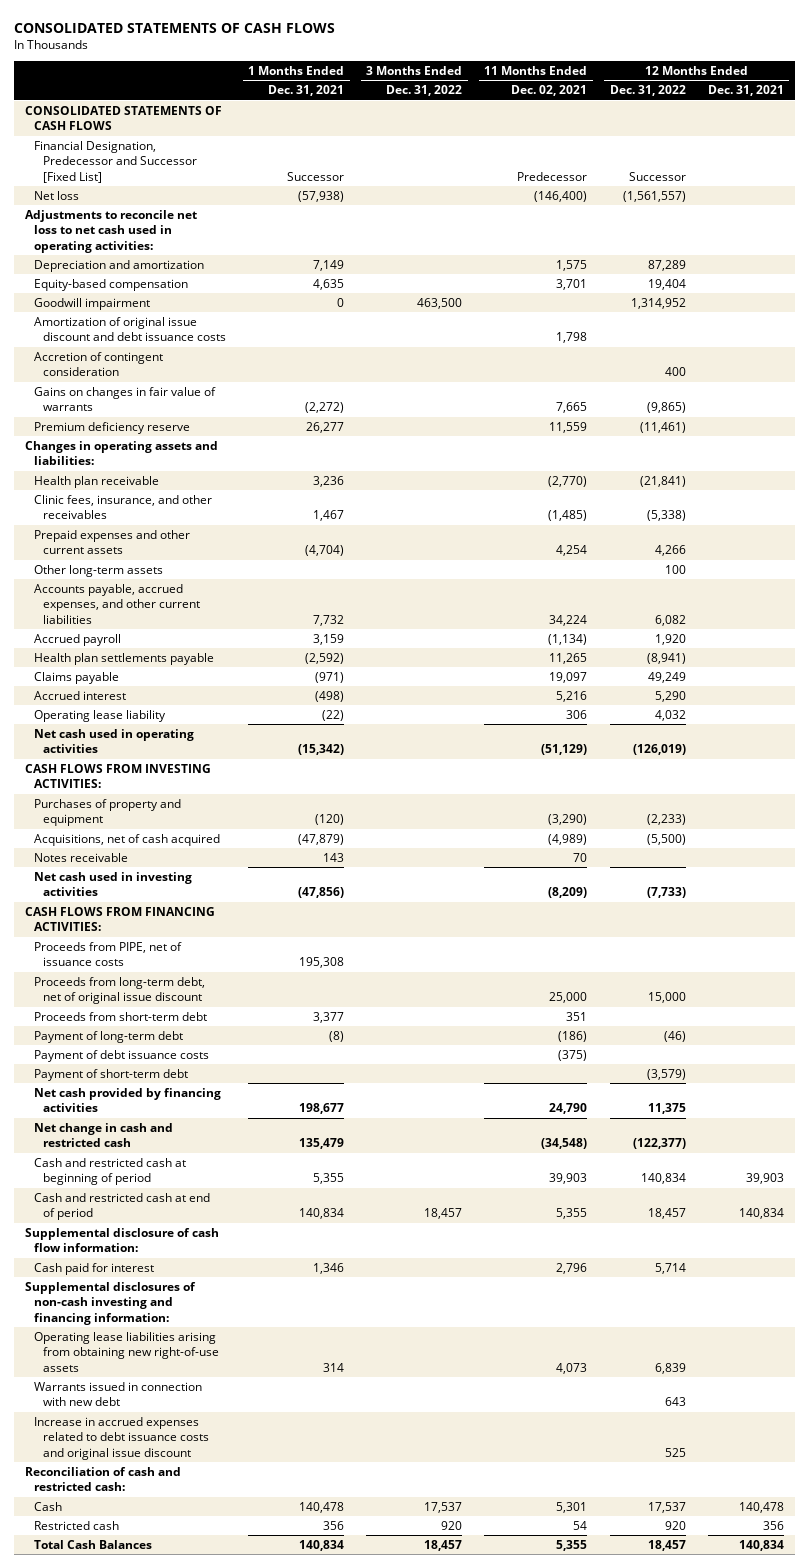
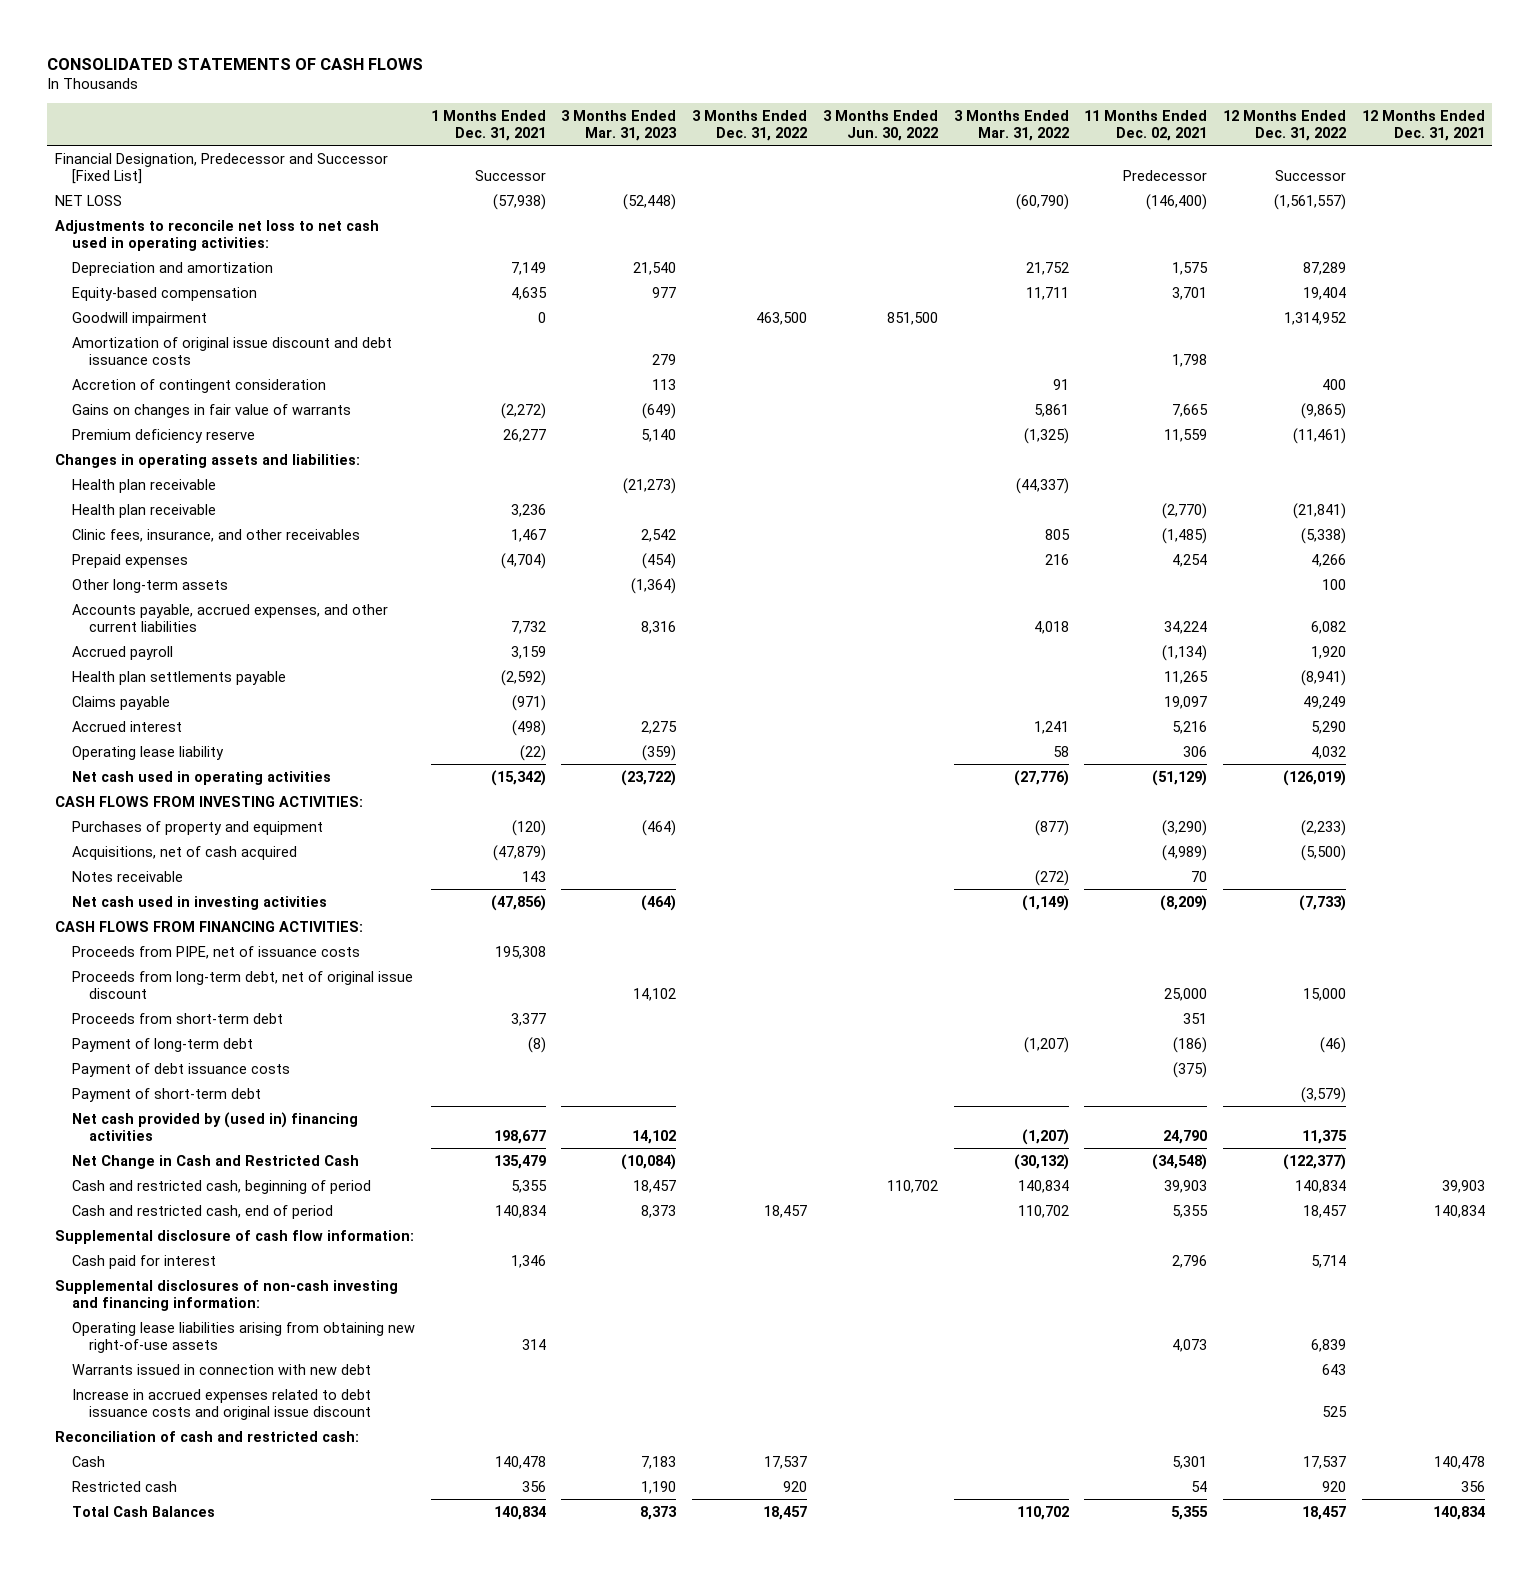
- | 1 Months Ended Dec. 31, 2021 | 3 Months Ended Dec. 31, 2022 | 11 Months Ended Dec. 02, 2021 | 12 Months Ended Dec. 31, 2022 | 12 Months Ended Dec. 31, 2021
+ | 1 Months Ended Dec. 31, 2021 | 3 Months Ended Mar. 31, 2023 | 3 Months Ended Dec. 31, 2022 | 3 Months Ended Jun. 30, 2022 | 3 Months Ended Mar. 31, 2022 | 11 Months Ended Dec. 02, 2021 | 12 Months Ended Dec. 31, 2022 | 12 Months Ended Dec. 31, 2021
- CONSOLIDATED STATEMENTS OF CASH FLOWS
- Net loss | (57,938) | | (146,400) | (1,561,557) |
+ NET LOSS | (57,938) | (52,448) | | | (60,790) | (146,400) | (1,561,557) |
+ Health plan receivable | | (21,273) | | | (44,337) | | |
- Prepaid expenses and other current assets | (4,704) | | 4,254 | 4,266 |
+ Prepaid expenses | (4,704) | (454) | | | 216 | 4,254 | 4,266 |
- Net cash provided by financing activities | 198,677 | | 24,790 | 11,375 |
- Net change in cash and restricted cash | 135,479 | | (34,548) | (122,377) |
- Cash and restricted cash at beginning of period | 5,355 | | 39,903 | 140,834 | 39,903
- Cash and restricted cash at end of period | 140,834 | 18,457 | 5,355 | 18,457 | 140,834
+ Net cash provided by (used in) financing activities | 198,677 | 14,102 | | | (1,207) | 24,790 | 11,375 |
+ Net Change in Cash and Restricted Cash | 135,479 | (10,084) | | | (30,132) | (34,548) | (122,377) |
+ Cash and restricted cash, beginning of period | 5,355 | 18,457 | | 110,702 | 140,834 | 39,903 | 140,834 | 39,903
+ Cash and restricted cash, end of period | 140,834 | 8,373 | 18,457 | | 110,702 | 5,355 | 18,457 | 140,834

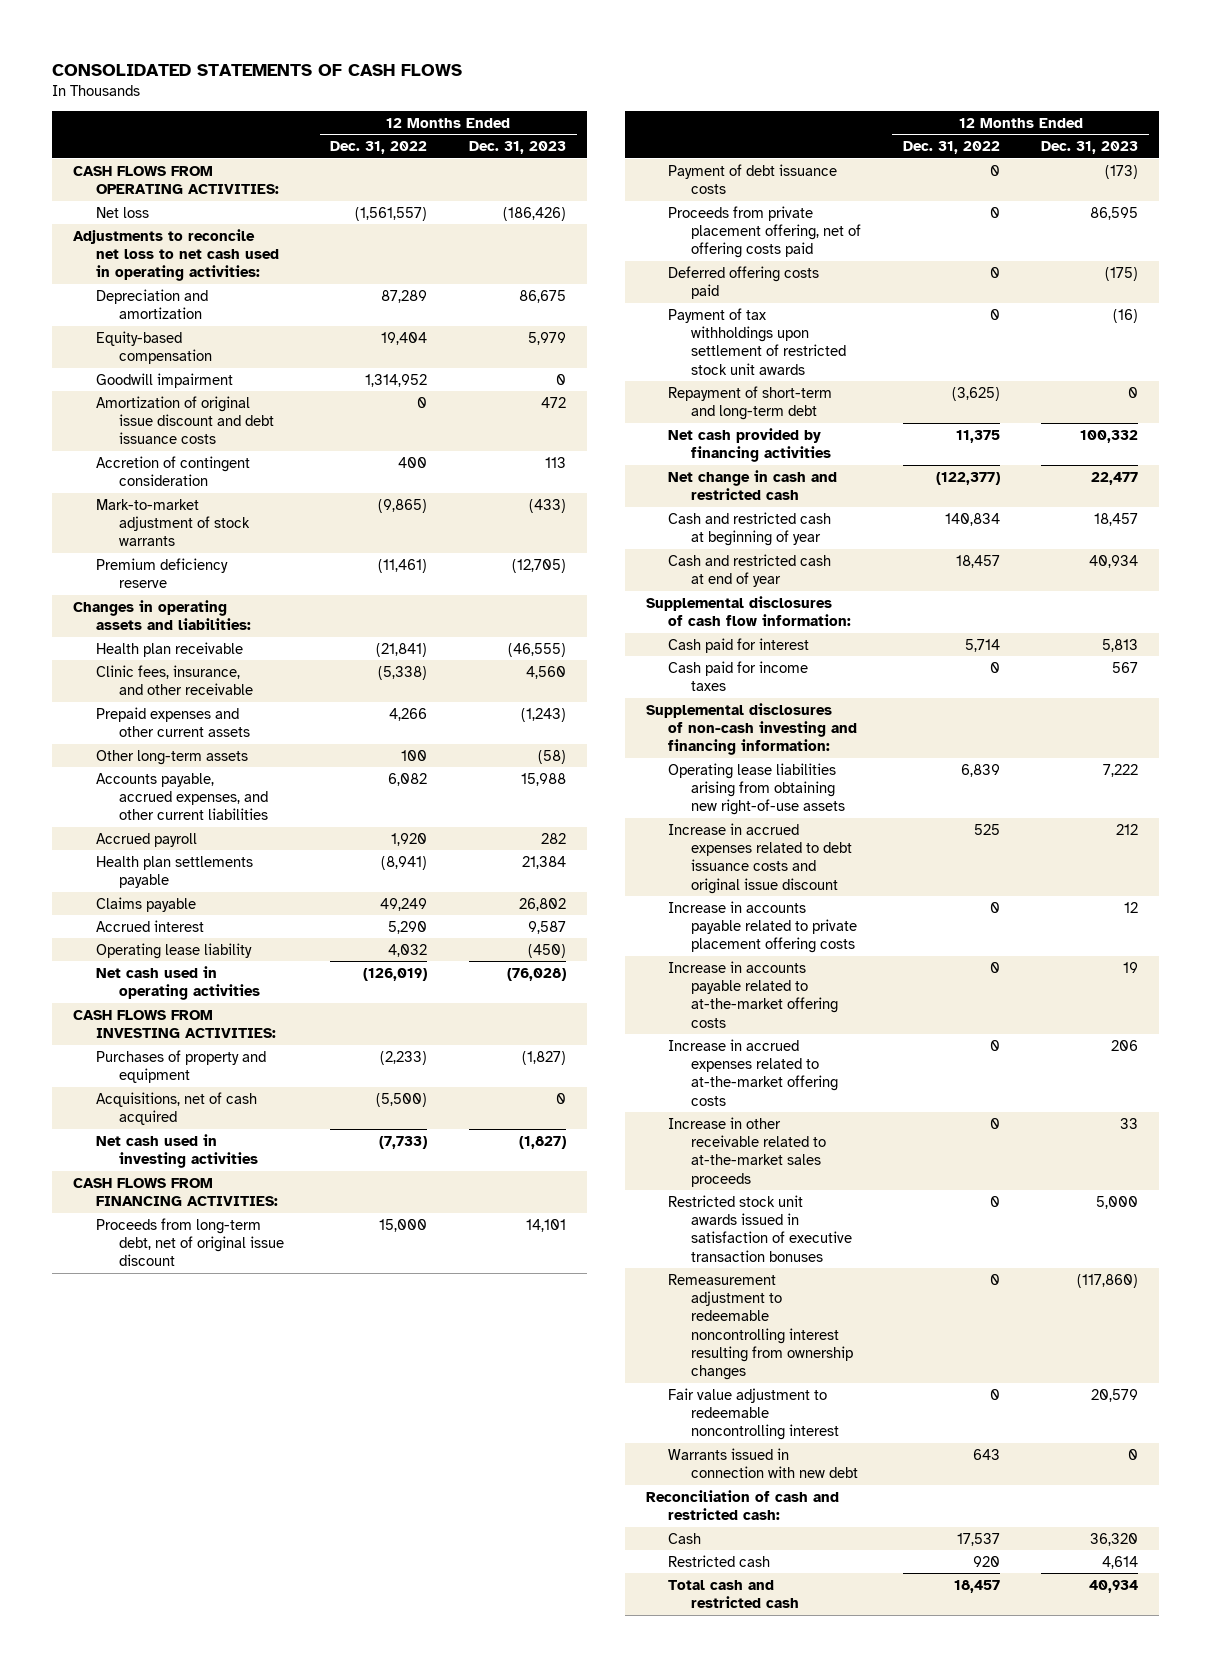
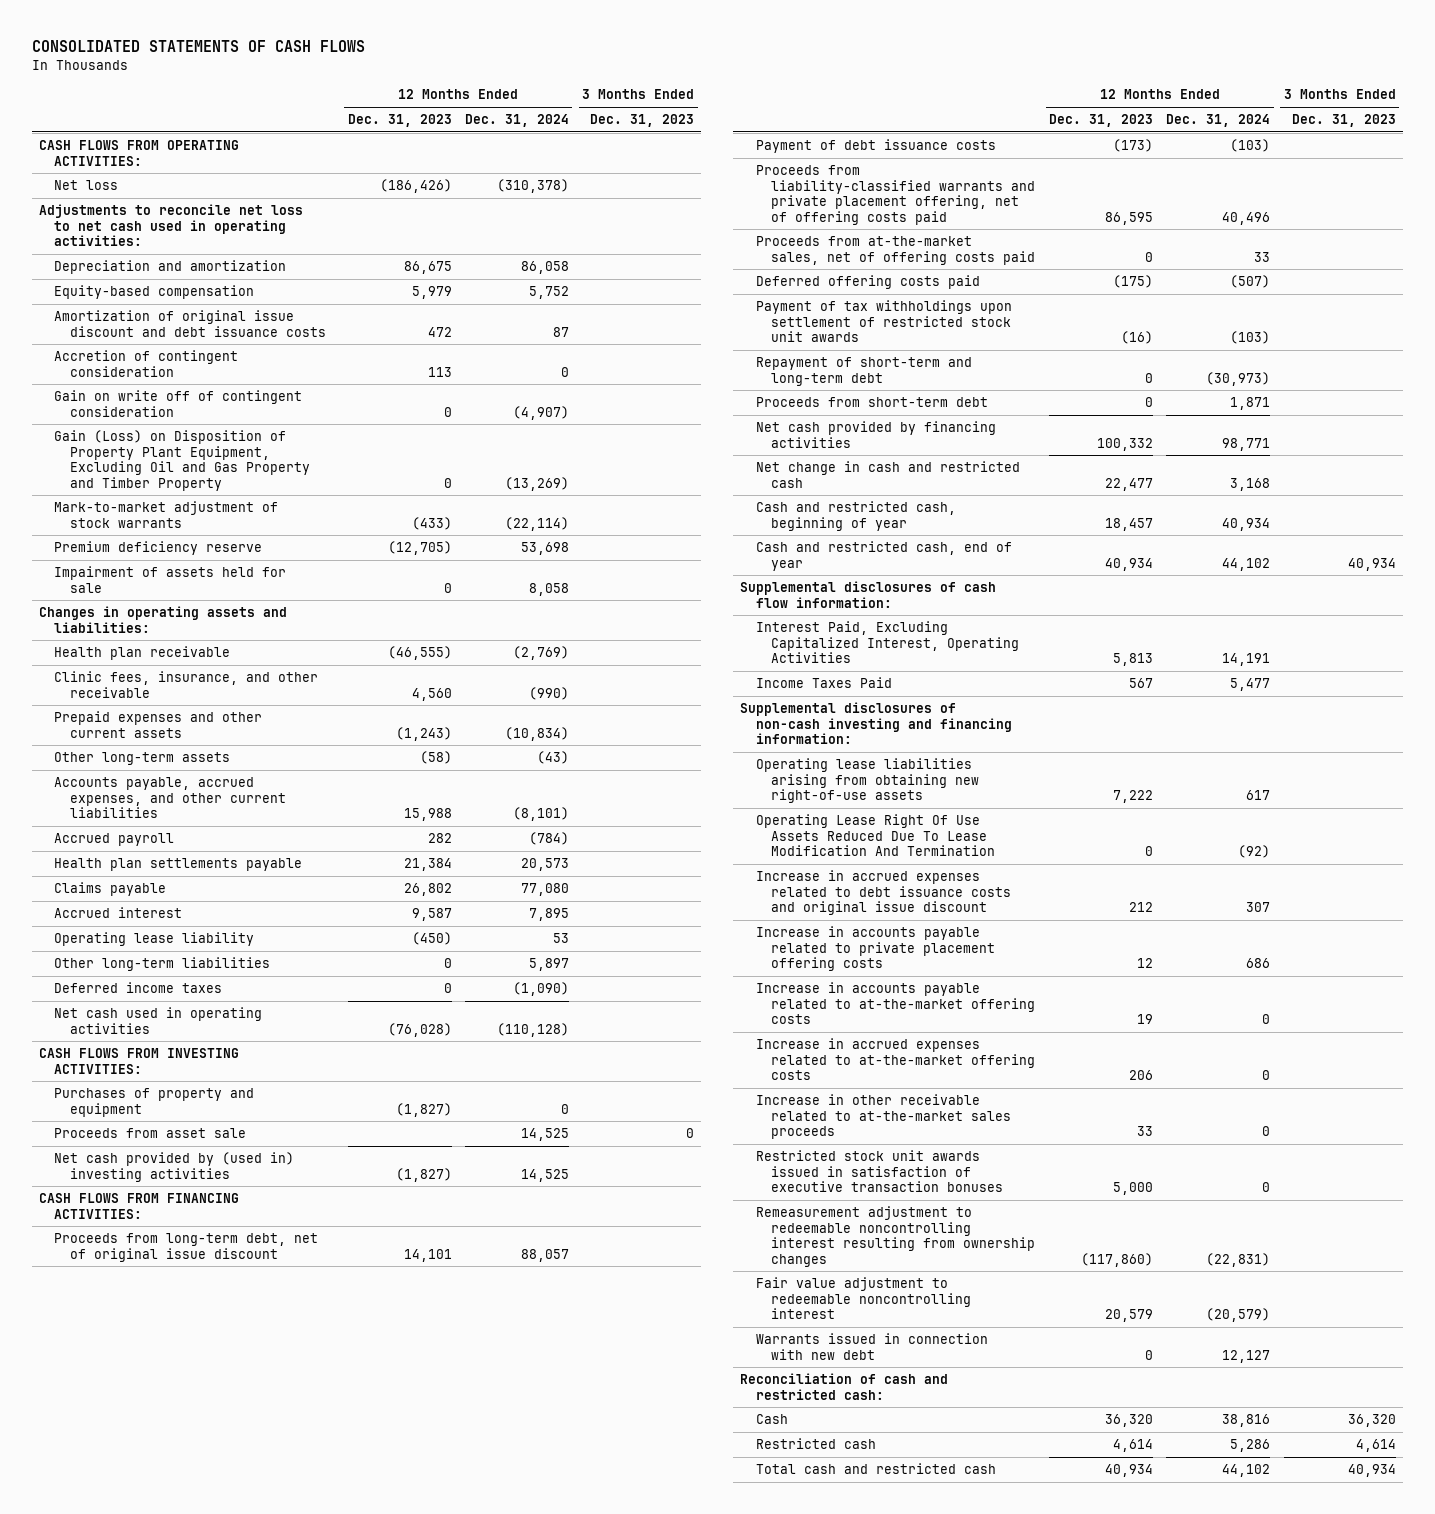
- | 12 Months Ended Dec. 31, 2022 | 12 Months Ended Dec. 31, 2023
+ | 12 Months Ended Dec. 31, 2023 | 12 Months Ended Dec. 31, 2024 | 3 Months Ended Dec. 31, 2023
- Goodwill impairment | 1,314,952 | 0
+ Gain on write off of contingent consideration | 0 | (4,907) |
+ Gain (Loss) on Disposition of Property Plant Equipment, Excluding Oil and Gas Property and Timber Property | 0 | (13,269) |
+ Impairment of assets held for sale | 0 | 8,058 |
+ Other long-term liabilities | 0 | 5,897 |
+ Deferred income taxes | 0 | (1,090) |
- Acquisitions, net of cash acquired | (5,500) | 0
- Net cash used in investing activities | (7,733) | (1,827)
+ Proceeds from asset sale | | 14,525 | 0
+ Net cash provided by (used in) investing activities | (1,827) | 14,525 |
- Proceeds from private placement offering, net of offering costs paid | 0 | 86,595
+ Proceeds from liability-classified warrants and private placement offering, net of offering costs paid | 86,595 | 40,496 |
+ Proceeds from at-the-market sales, net of offering costs paid | 0 | 33 |
+ Proceeds from short-term debt | 0 | 1,871 |
- Cash and restricted cash at beginning of year | 140,834 | 18,457
- Cash and restricted cash at end of year | 18,457 | 40,934
+ Cash and restricted cash, beginning of year | 18,457 | 40,934 |
+ Cash and restricted cash, end of year | 40,934 | 44,102 | 40,934
- Cash paid for interest | 5,714 | 5,813
- Cash paid for income taxes | 0 | 567
+ Interest Paid, Excluding Capitalized Interest, Operating Activities | 5,813 | 14,191 |
+ Income Taxes Paid | 567 | 5,477 |
+ Operating Lease Right Of Use Assets Reduced Due To Lease Modification And Termination | 0 | (92) |

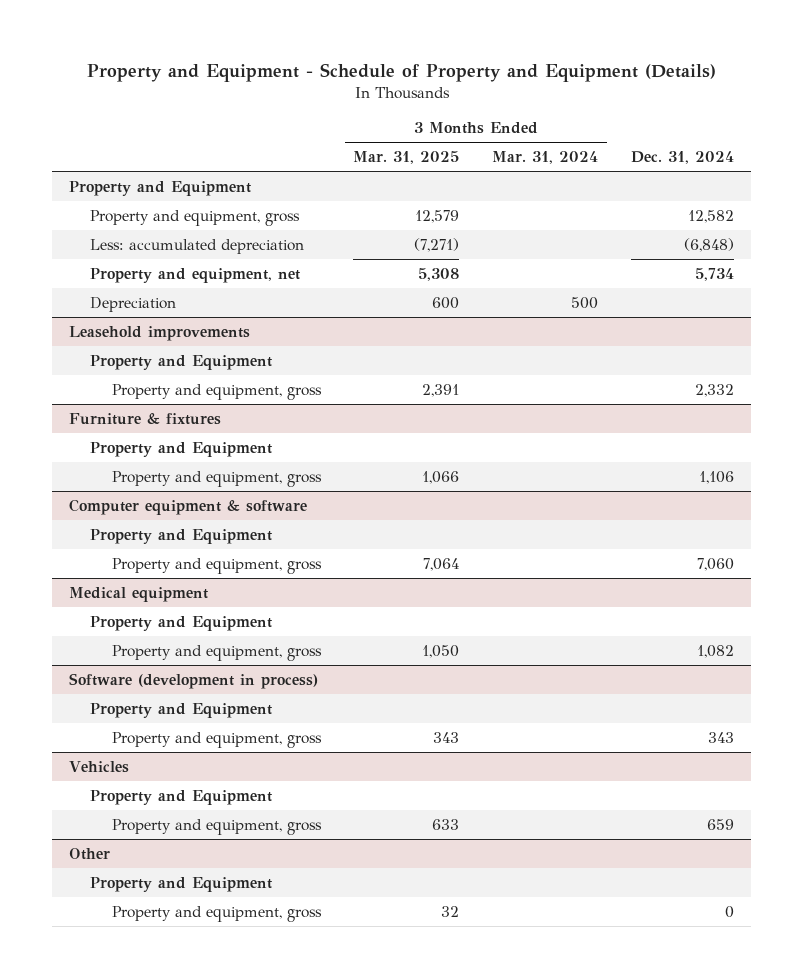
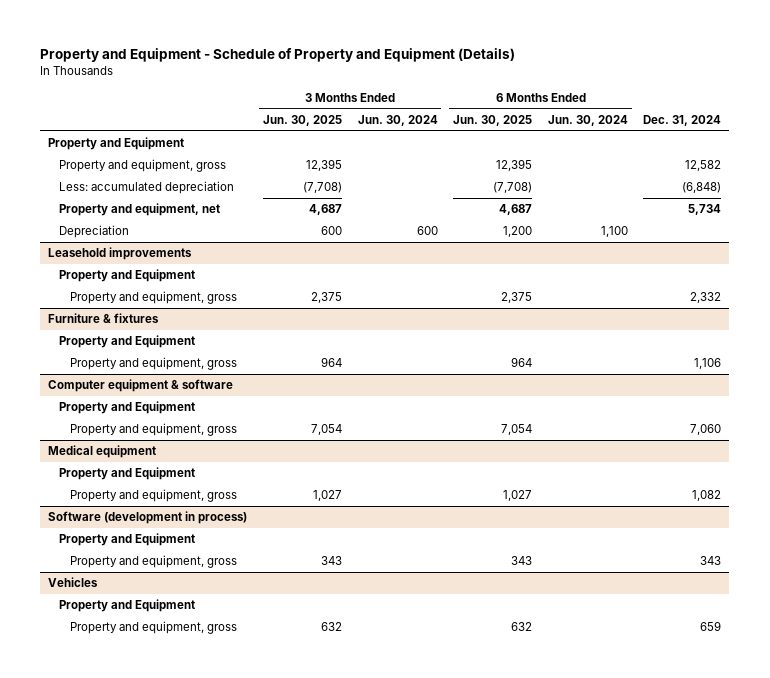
- | 3 Months Ended Mar. 31, 2025 | 3 Months Ended Mar. 31, 2024 | Dec. 31, 2024
+ | 3 Months Ended Jun. 30, 2025 | 3 Months Ended Jun. 30, 2024 | 6 Months Ended Jun. 30, 2025 | 6 Months Ended Jun. 30, 2024 | Dec. 31, 2024
- Other
- Property and Equipment
- Property and equipment, gross | 32 | | 0

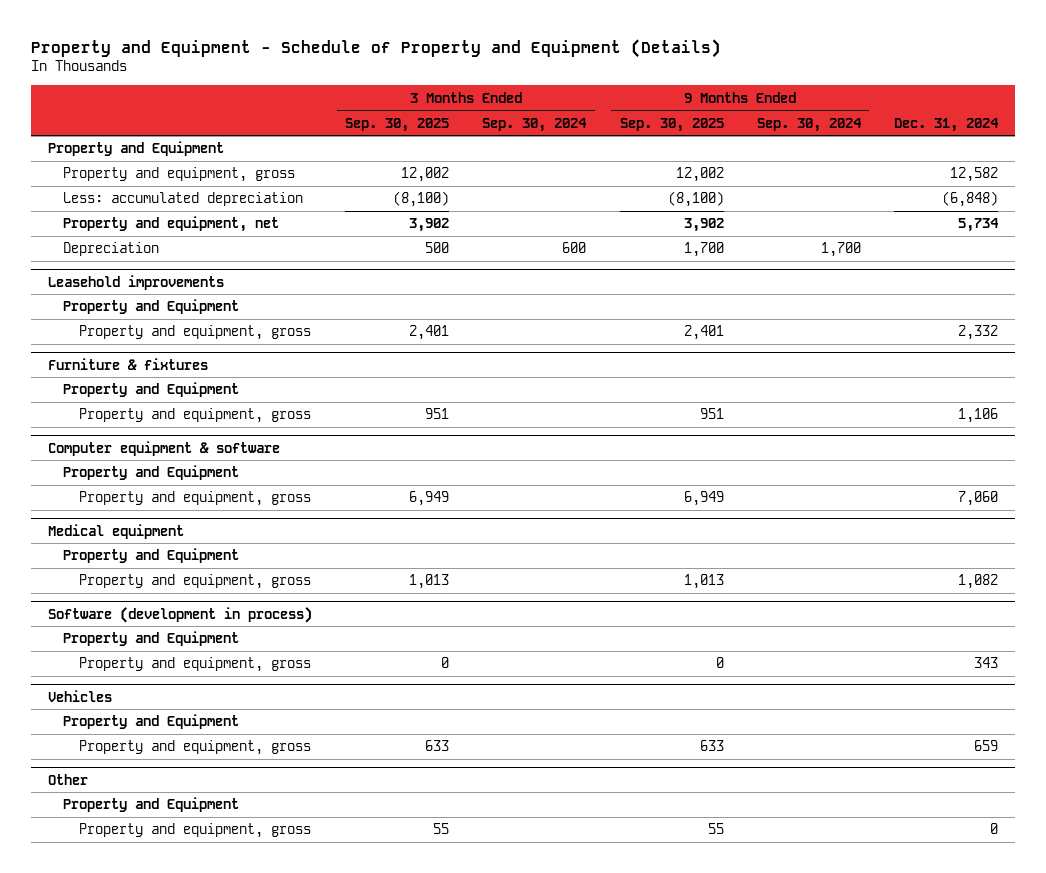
- | 3 Months Ended Jun. 30, 2025 | 3 Months Ended Jun. 30, 2024 | 6 Months Ended Jun. 30, 2025 | 6 Months Ended Jun. 30, 2024 | Dec. 31, 2024
+ | 3 Months Ended Sep. 30, 2025 | 3 Months Ended Sep. 30, 2024 | 9 Months Ended Sep. 30, 2025 | 9 Months Ended Sep. 30, 2024 | Dec. 31, 2024
+ Other
+ Property and Equipment
+ Property and equipment, gross | 55 | | 55 | | 0

